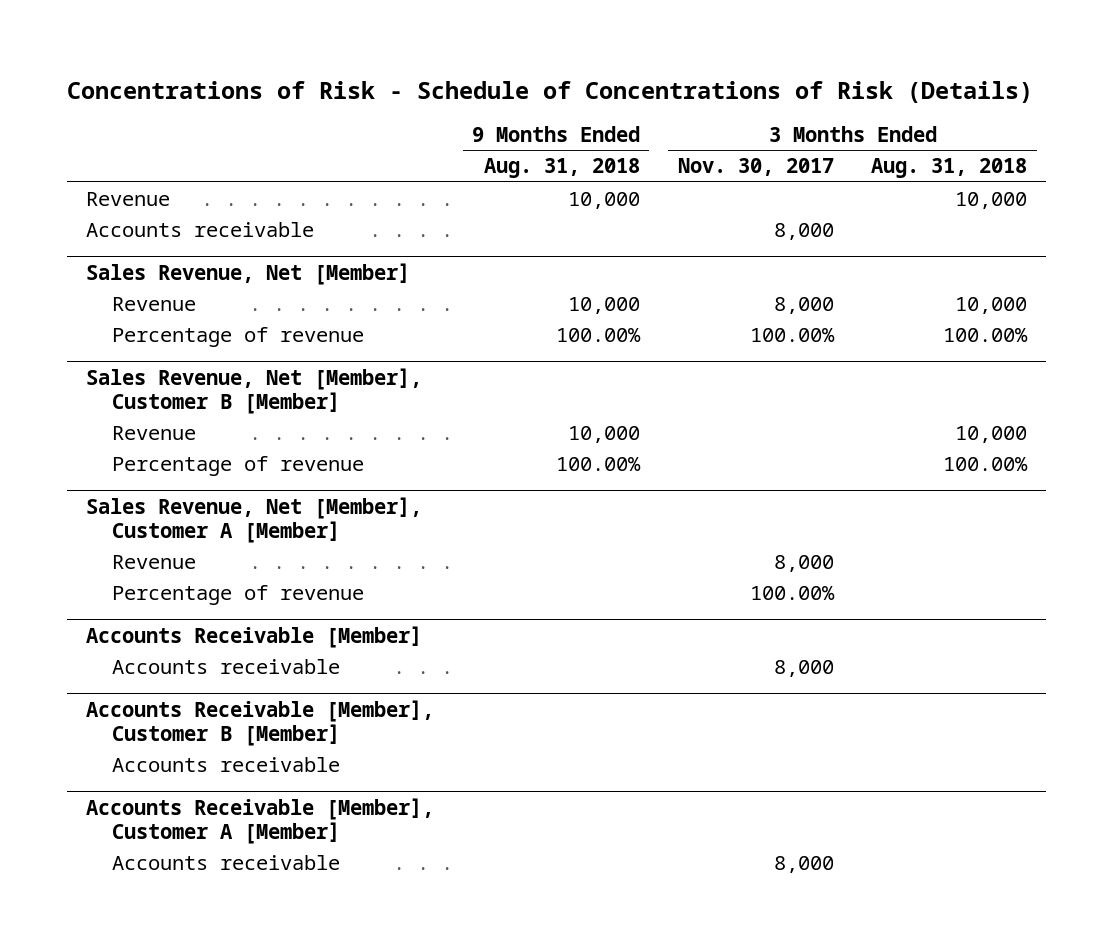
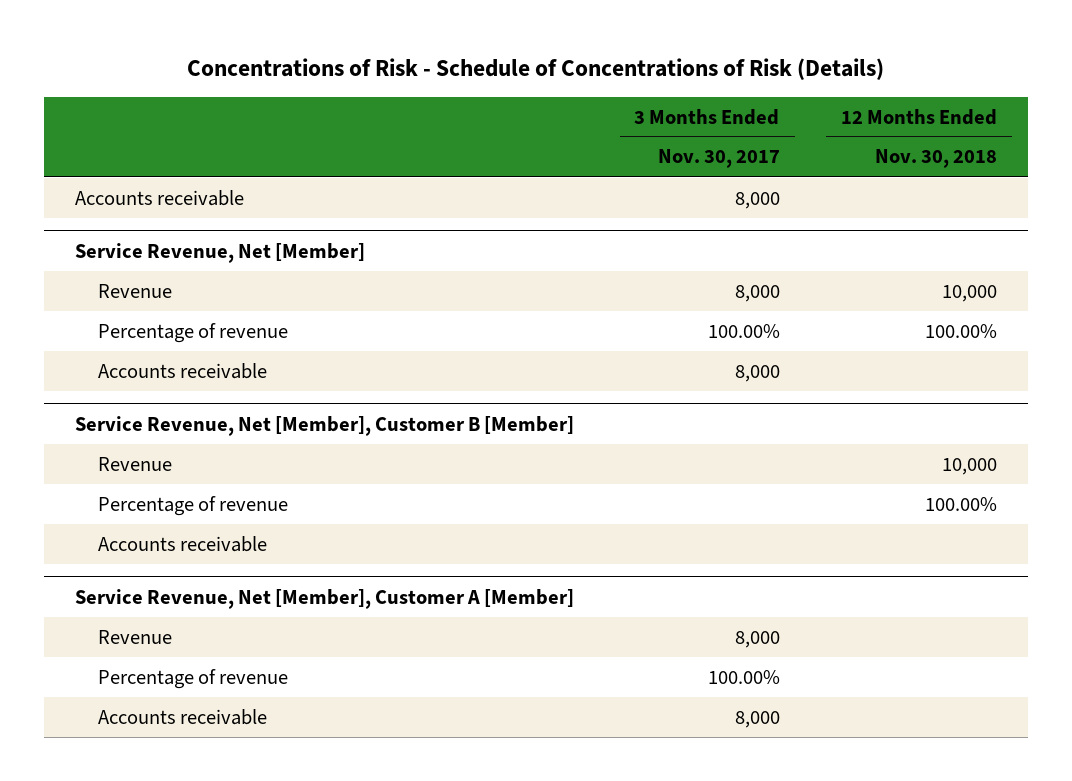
- | 9 Months Ended Aug. 31, 2018 | 3 Months Ended Nov. 30, 2017 | 3 Months Ended Aug. 31, 2018
+ | 3 Months Ended Nov. 30, 2017 | 12 Months Ended Nov. 30, 2018
- Revenue | 10,000 | | 10,000
- Sales Revenue, Net [Member]
+ Service Revenue, Net [Member]
- Sales Revenue, Net [Member], Customer B [Member]
+ Accounts receivable | 8,000 |
+ Service Revenue, Net [Member], Customer B [Member]
- Sales Revenue, Net [Member], Customer A [Member]
+ Accounts receivable
+ Service Revenue, Net [Member], Customer A [Member]
- Accounts Receivable [Member]
- Accounts Receivable [Member], Customer B [Member]
- Accounts receivable
- Accounts Receivable [Member], Customer A [Member]
- Accounts receivable | | 8,000 |

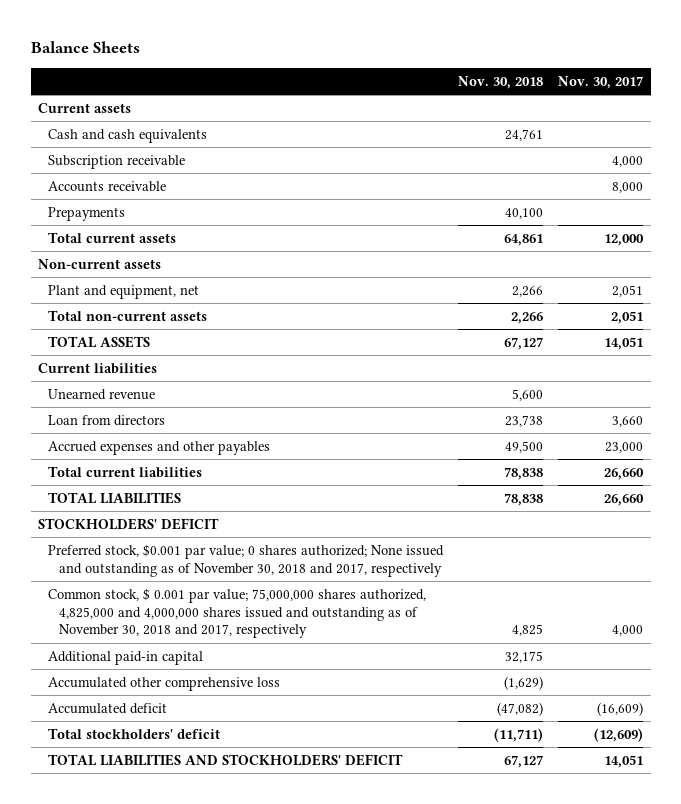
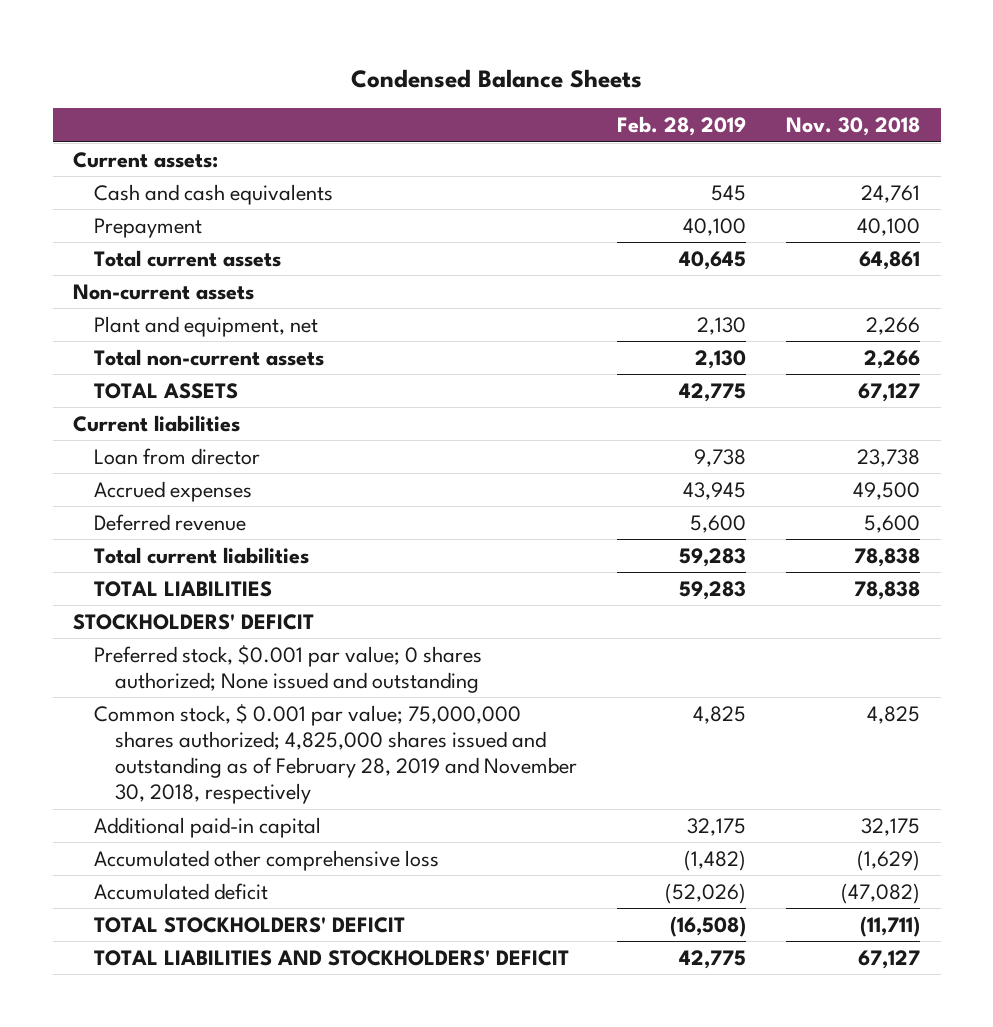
- Balance Sheets
+ Condensed Balance Sheets
- | Nov. 30, 2018 | Nov. 30, 2017
+ | Feb. 28, 2019 | Nov. 30, 2018
- Current assets
+ Current assets:
- Subscription receivable | | 4,000
- Accounts receivable | | 8,000
- Prepayments | 40,100 |
+ Prepayment | 40,100 | 40,100
- Unearned revenue | 5,600 |
- Loan from directors | 23,738 | 3,660
- Accrued expenses and other payables | 49,500 | 23,000
+ Loan from director | 9,738 | 23,738
+ Accrued expenses | 43,945 | 49,500
+ Deferred revenue | 5,600 | 5,600
- Preferred stock, $0.001 par value; 0 shares authorized; None issued and outstanding as of November 30, 2018 and 2017, respectively
- Common stock, $ 0.001 par value; 75,000,000 shares authorized, 4,825,000 and 4,000,000 shares issued and outstanding as of November 30, 2018 and 2017, respectively | 4,825 | 4,000
+ Preferred stock, $0.001 par value; 0 shares authorized; None issued and outstanding
+ Common stock, $ 0.001 par value; 75,000,000 shares authorized; 4,825,000 shares issued and outstanding as of February 28, 2019 and November 30, 2018, respectively | 4,825 | 4,825
- Total stockholders' deficit | (11,711) | (12,609)
+ TOTAL STOCKHOLDERS' DEFICIT | (16,508) | (11,711)

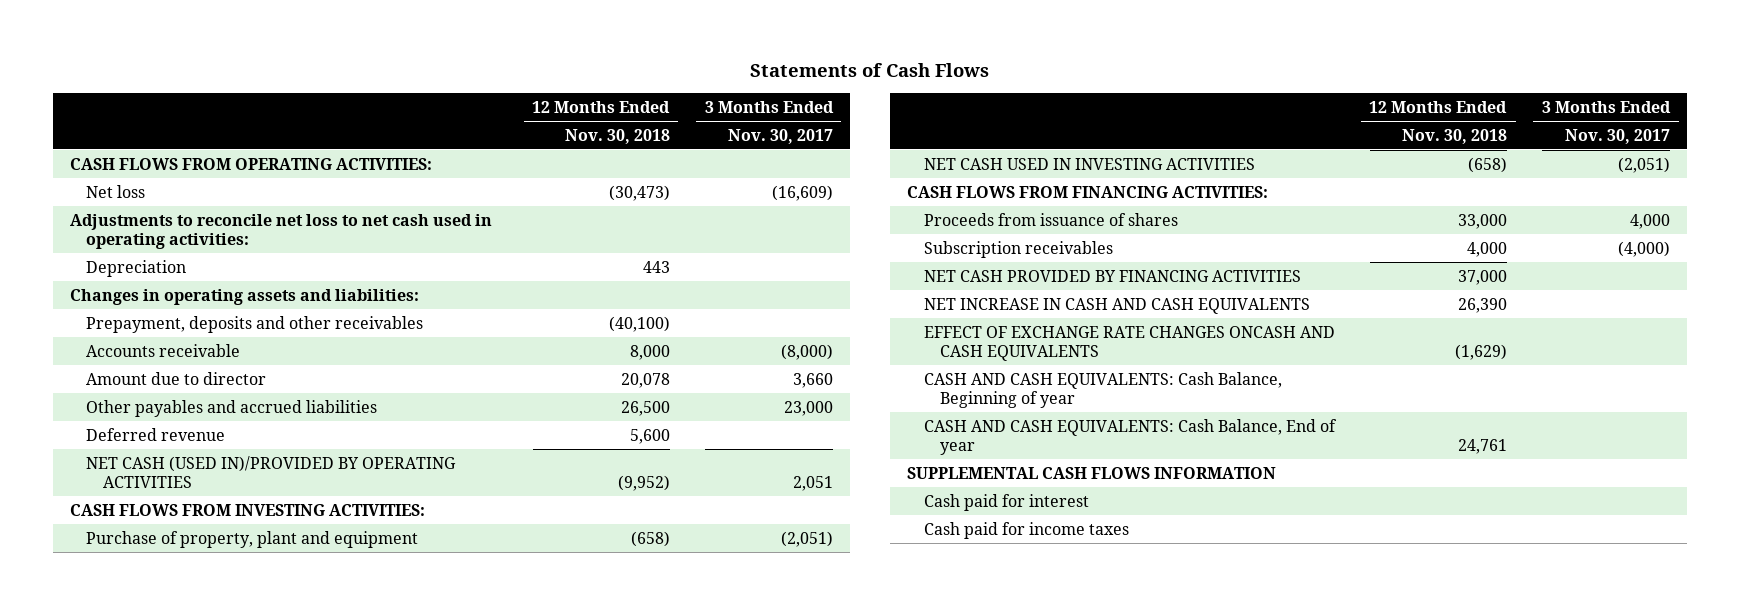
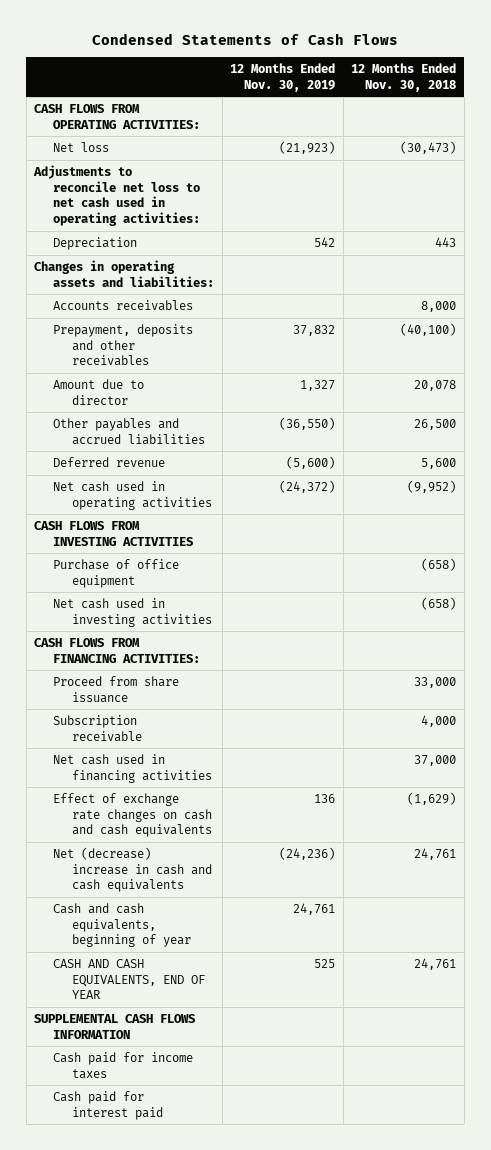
- Statements of Cash Flows
+ Condensed Statements of Cash Flows
- | 12 Months Ended Nov. 30, 2018 | 3 Months Ended Nov. 30, 2017
+ | 12 Months Ended Nov. 30, 2019 | 12 Months Ended Nov. 30, 2018
+ Accounts receivables | | 8,000
- Accounts receivable | 8,000 | (8,000)
- NET CASH (USED IN)/PROVIDED BY OPERATING ACTIVITIES | (9,952) | 2,051
- CASH FLOWS FROM INVESTING ACTIVITIES:
- Purchase of property, plant and equipment | (658) | (2,051)
- NET CASH USED IN INVESTING ACTIVITIES | (658) | (2,051)
+ Net cash used in operating activities | (24,372) | (9,952)
+ CASH FLOWS FROM INVESTING ACTIVITIES
+ Purchase of office equipment | | (658)
+ Net cash used in investing activities | | (658)
- Proceeds from issuance of shares | 33,000 | 4,000
- Subscription receivables | 4,000 | (4,000)
- NET CASH PROVIDED BY FINANCING ACTIVITIES | 37,000 |
- NET INCREASE IN CASH AND CASH EQUIVALENTS | 26,390 |
- EFFECT OF EXCHANGE RATE CHANGES ONCASH AND CASH EQUIVALENTS | (1,629) |
- CASH AND CASH EQUIVALENTS: Cash Balance, Beginning of year
- CASH AND CASH EQUIVALENTS: Cash Balance, End of year | 24,761 |
+ Proceed from share issuance | | 33,000
+ Subscription receivable | | 4,000
+ Net cash used in financing activities | | 37,000
+ Effect of exchange rate changes on cash and cash equivalents | 136 | (1,629)
+ Net (decrease) increase in cash and cash equivalents | (24,236) | 24,761
+ Cash and cash equivalents, beginning of year | 24,761 |
+ CASH AND CASH EQUIVALENTS, END OF YEAR | 525 | 24,761
- Cash paid for interest
+ Cash paid for interest paid

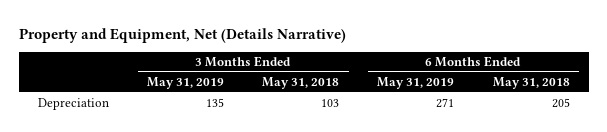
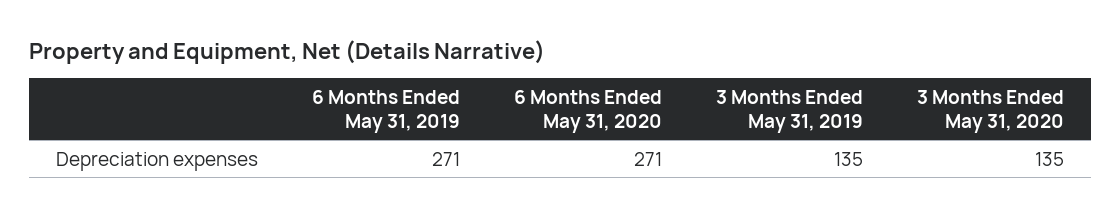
- | 3 Months Ended May 31, 2019 | 3 Months Ended May 31, 2018 | 6 Months Ended May 31, 2019 | 6 Months Ended May 31, 2018
+ | 6 Months Ended May 31, 2019 | 6 Months Ended May 31, 2020 | 3 Months Ended May 31, 2019 | 3 Months Ended May 31, 2020
- Depreciation | 135 | 103 | 271 | 205
+ Depreciation expenses | 271 | 271 | 135 | 135

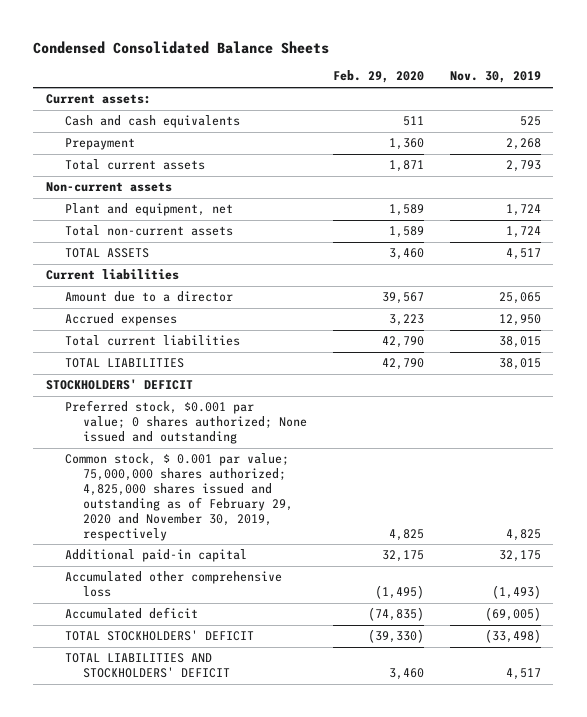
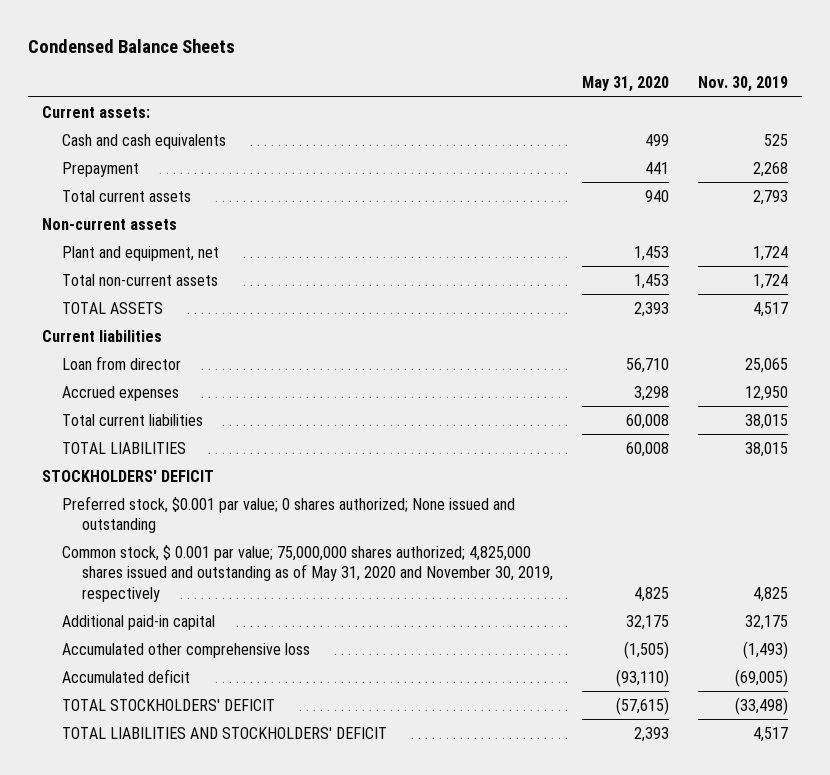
- Condensed Consolidated Balance Sheets
+ Condensed Balance Sheets
- | Feb. 29, 2020 | Nov. 30, 2019
+ | May 31, 2020 | Nov. 30, 2019
- Amount due to a director | 39,567 | 25,065
+ Loan from director | 56,710 | 25,065
- Common stock, $ 0.001 par value; 75,000,000 shares authorized; 4,825,000 shares issued and outstanding as of February 29, 2020 and November 30, 2019, respectively | 4,825 | 4,825
+ Common stock, $ 0.001 par value; 75,000,000 shares authorized; 4,825,000 shares issued and outstanding as of May 31, 2020 and November 30, 2019, respectively | 4,825 | 4,825

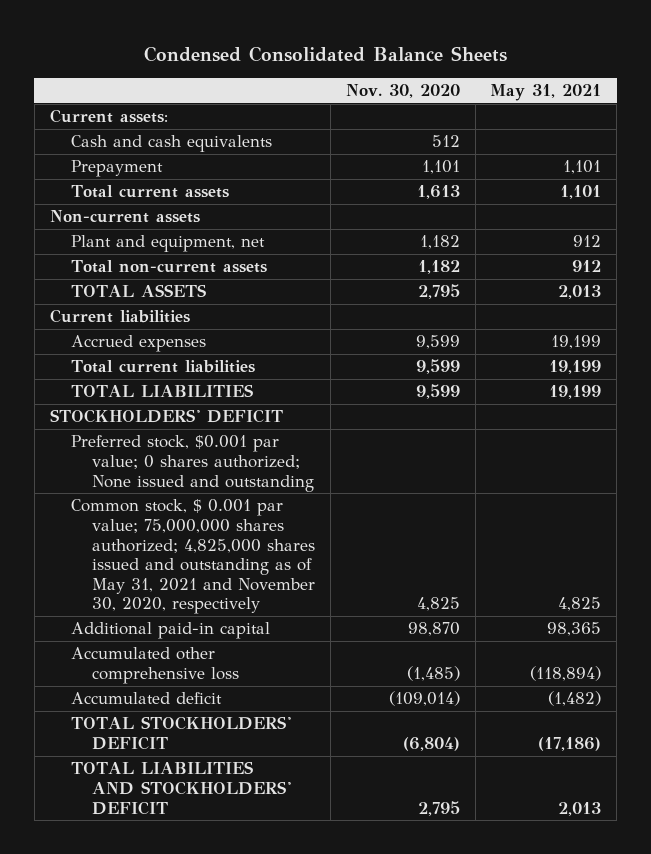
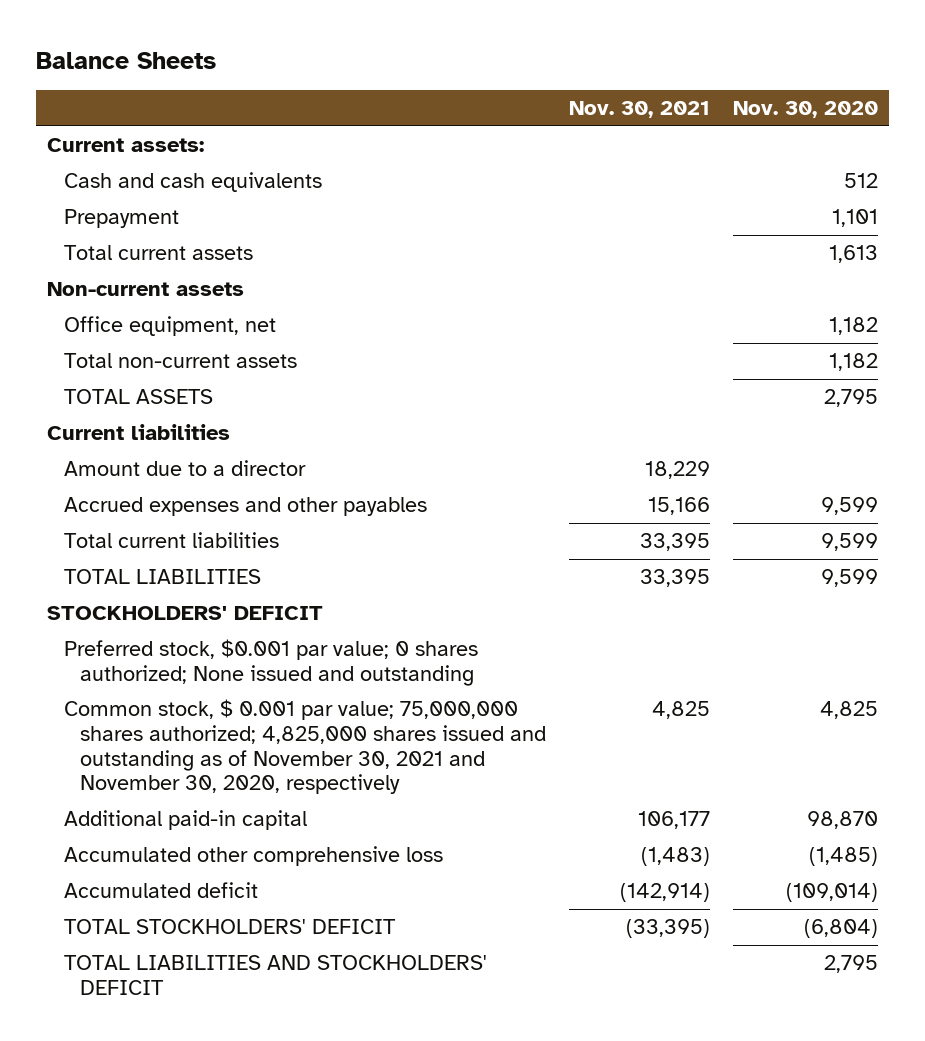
- Condensed Consolidated Balance Sheets
+ Balance Sheets
- | Nov. 30, 2020 | May 31, 2021
+ | Nov. 30, 2021 | Nov. 30, 2020
- Plant and equipment, net | 1,182 | 912
+ Office equipment, net | | 1,182
- Accrued expenses | 9,599 | 19,199
+ Amount due to a director | 18,229 |
+ Accrued expenses and other payables | 15,166 | 9,599
- Common stock, $ 0.001 par value; 75,000,000 shares authorized; 4,825,000 shares issued and outstanding as of May 31, 2021 and November 30, 2020, respectively | 4,825 | 4,825
+ Common stock, $ 0.001 par value; 75,000,000 shares authorized; 4,825,000 shares issued and outstanding as of November 30, 2021 and November 30, 2020, respectively | 4,825 | 4,825

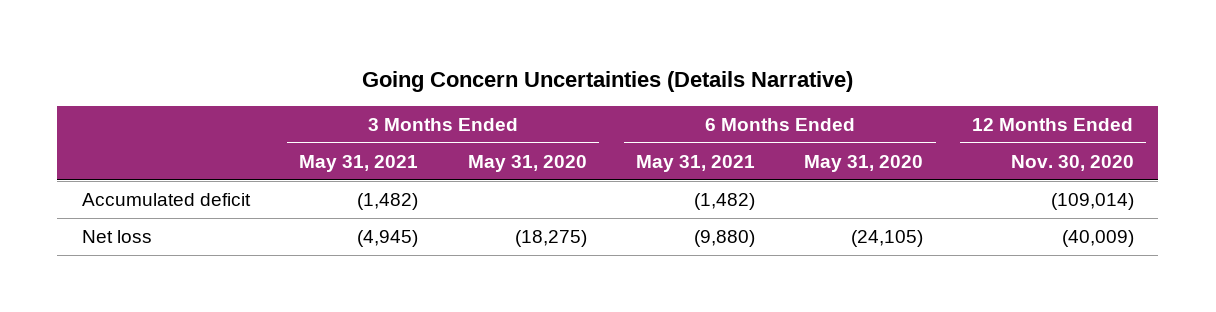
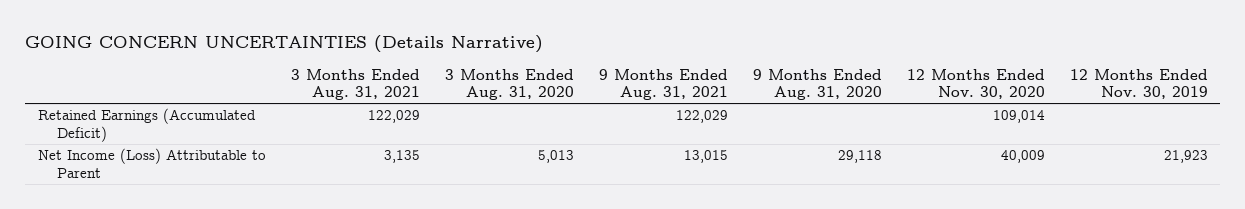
- Going Concern Uncertainties (Details Narrative)
+ GOING CONCERN UNCERTAINTIES (Details Narrative)
- | 3 Months Ended May 31, 2021 | 3 Months Ended May 31, 2020 | 6 Months Ended May 31, 2021 | 6 Months Ended May 31, 2020 | 12 Months Ended Nov. 30, 2020
+ | 3 Months Ended Aug. 31, 2021 | 3 Months Ended Aug. 31, 2020 | 9 Months Ended Aug. 31, 2021 | 9 Months Ended Aug. 31, 2020 | 12 Months Ended Nov. 30, 2020 | 12 Months Ended Nov. 30, 2019
- Accumulated deficit | (1,482) | | (1,482) | | (109,014)
- Net loss | (4,945) | (18,275) | (9,880) | (24,105) | (40,009)
+ Retained Earnings (Accumulated Deficit) | 122,029 | | 122,029 | | 109,014 |
+ Net Income (Loss) Attributable to Parent | 3,135 | 5,013 | 13,015 | 29,118 | 40,009 | 21,923

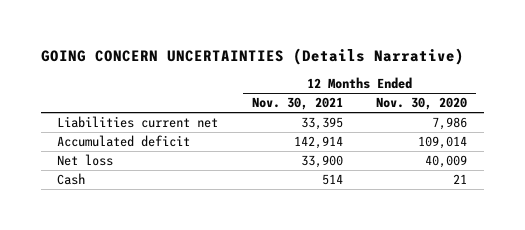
- | 3 Months Ended Aug. 31, 2021 | 3 Months Ended Aug. 31, 2020 | 9 Months Ended Aug. 31, 2021 | 9 Months Ended Aug. 31, 2020 | 12 Months Ended Nov. 30, 2020 | 12 Months Ended Nov. 30, 2019
+ | 12 Months Ended Nov. 30, 2021 | 12 Months Ended Nov. 30, 2020
- Retained Earnings (Accumulated Deficit) | 122,029 | | 122,029 | | 109,014 |
- Net Income (Loss) Attributable to Parent | 3,135 | 5,013 | 13,015 | 29,118 | 40,009 | 21,923
+ Liabilities current net | 33,395 | 7,986
+ Accumulated deficit | 142,914 | 109,014
+ Net loss | 33,900 | 40,009
+ Cash | 514 | 21

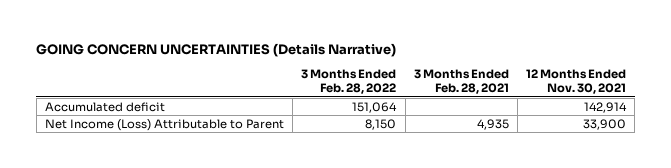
- | 12 Months Ended Nov. 30, 2021 | 12 Months Ended Nov. 30, 2020
+ | 3 Months Ended Feb. 28, 2022 | 3 Months Ended Feb. 28, 2021 | 12 Months Ended Nov. 30, 2021
- Liabilities current net | 33,395 | 7,986
- Net loss | 33,900 | 40,009
- Cash | 514 | 21
+ Net Income (Loss) Attributable to Parent | 8,150 | 4,935 | 33,900

